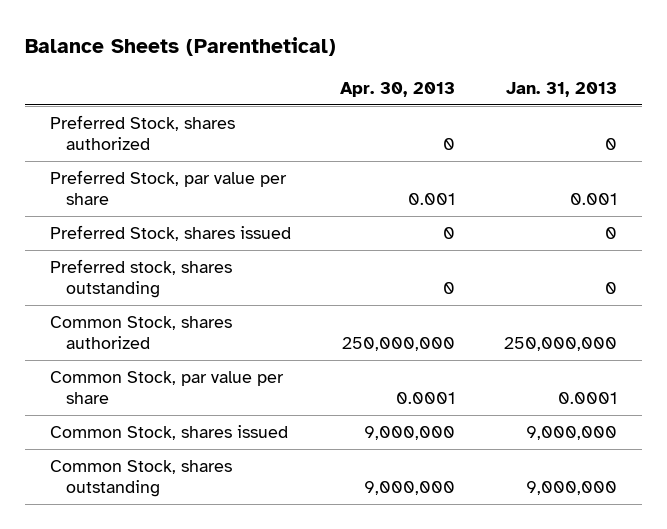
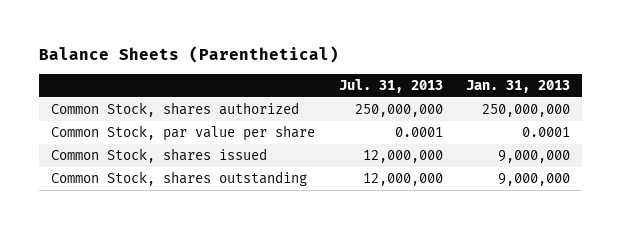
- | Apr. 30, 2013 | Jan. 31, 2013
+ | Jul. 31, 2013 | Jan. 31, 2013
- Preferred Stock, shares authorized | 0 | 0
- Preferred Stock, par value per share | 0.001 | 0.001
- Preferred Stock, shares issued | 0 | 0
- Preferred stock, shares outstanding | 0 | 0

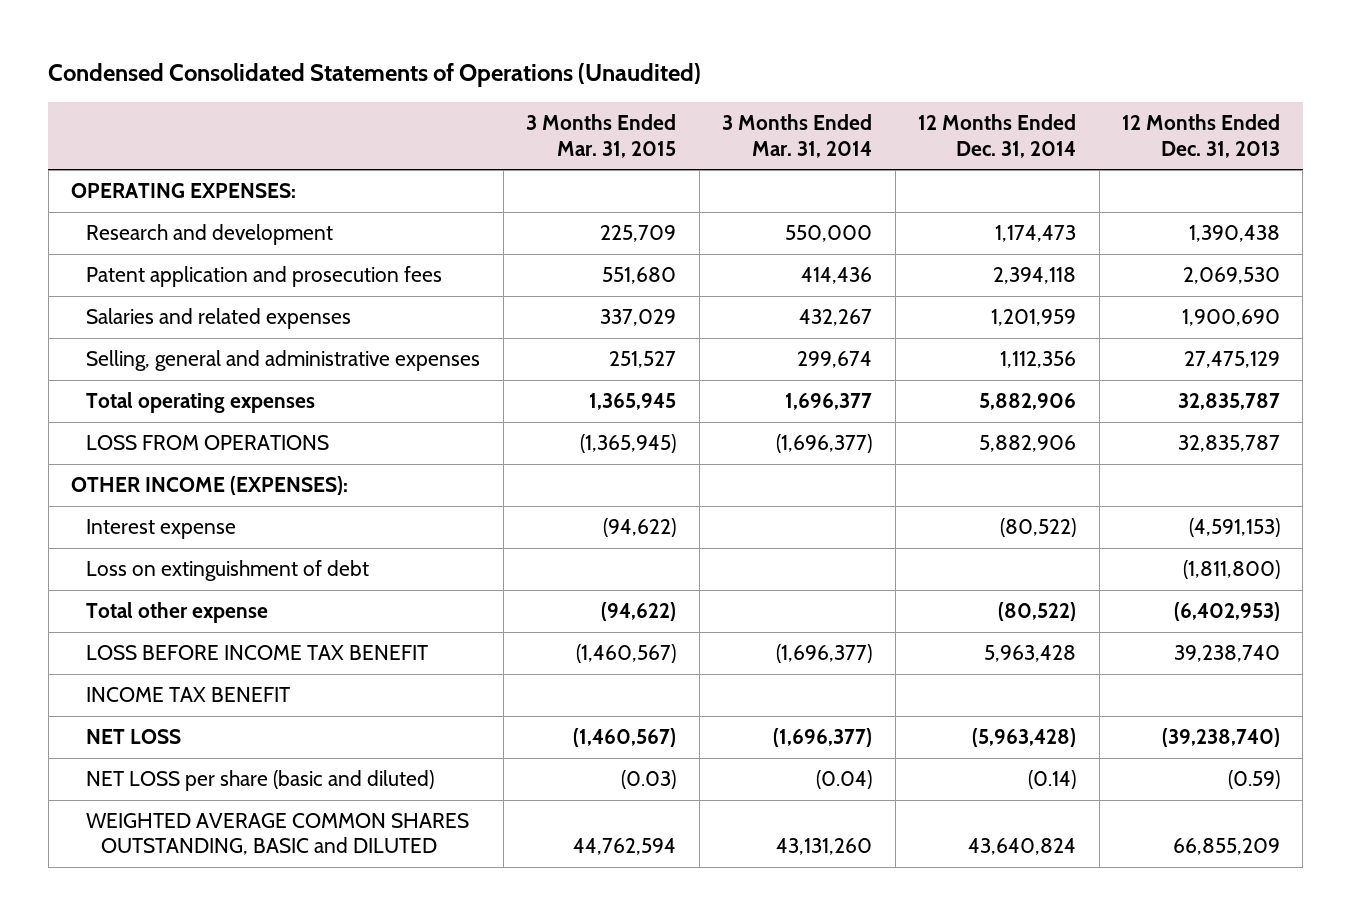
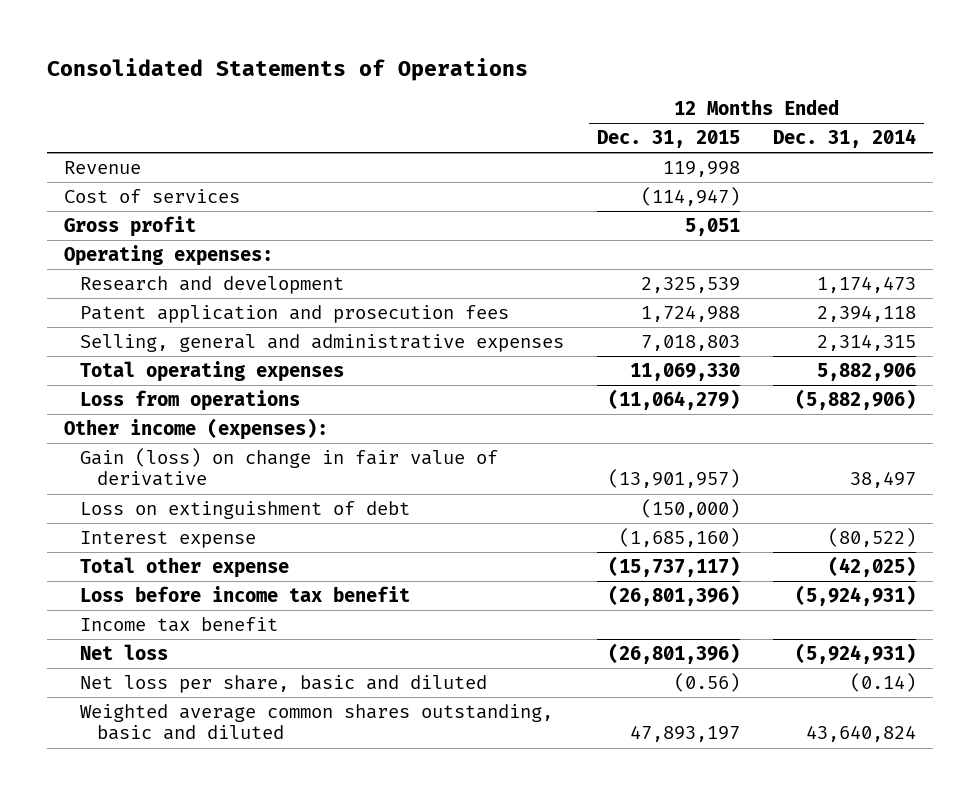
- Condensed Consolidated Statements of Operations (Unaudited)
+ Consolidated Statements of Operations
- | 3 Months Ended Mar. 31, 2015 | 3 Months Ended Mar. 31, 2014 | 12 Months Ended Dec. 31, 2014 | 12 Months Ended Dec. 31, 2013
+ | 12 Months Ended Dec. 31, 2015 | 12 Months Ended Dec. 31, 2014
- OPERATING EXPENSES:
+ Revenue | 119,998 |
+ Cost of services | (114,947) |
+ Gross profit | 5,051 |
+ Operating expenses:
- Salaries and related expenses | 337,029 | 432,267 | 1,201,959 | 1,900,690
- Selling, general and administrative expenses | 251,527 | 299,674 | 1,112,356 | 27,475,129
+ Selling, general and administrative expenses | 7,018,803 | 2,314,315
- LOSS FROM OPERATIONS | (1,365,945) | (1,696,377) | 5,882,906 | 32,835,787
- OTHER INCOME (EXPENSES):
+ Loss from operations | (11,064,279) | (5,882,906)
+ Other income (expenses):
+ Gain (loss) on change in fair value of derivative | (13,901,957) | 38,497
- Total other expense | (94,622) | | (80,522) | (6,402,953)
- LOSS BEFORE INCOME TAX BENEFIT | (1,460,567) | (1,696,377) | 5,963,428 | 39,238,740
- INCOME TAX BENEFIT
- NET LOSS | (1,460,567) | (1,696,377) | (5,963,428) | (39,238,740)
- NET LOSS per share (basic and diluted) | (0.03) | (0.04) | (0.14) | (0.59)
- WEIGHTED AVERAGE COMMON SHARES OUTSTANDING, BASIC and DILUTED | 44,762,594 | 43,131,260 | 43,640,824 | 66,855,209
moved down: Interest expense | (1,685,160) | (80,522)
+ Total other expense | (15,737,117) | (42,025)
+ Loss before income tax benefit | (26,801,396) | (5,924,931)
+ Income tax benefit
+ Net loss | (26,801,396) | (5,924,931)
+ Net loss per share, basic and diluted | (0.56) | (0.14)
+ Weighted average common shares outstanding, basic and diluted | 47,893,197 | 43,640,824

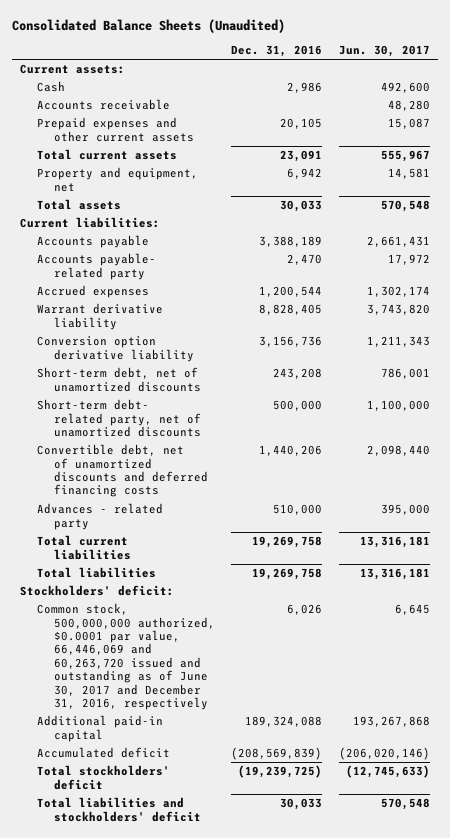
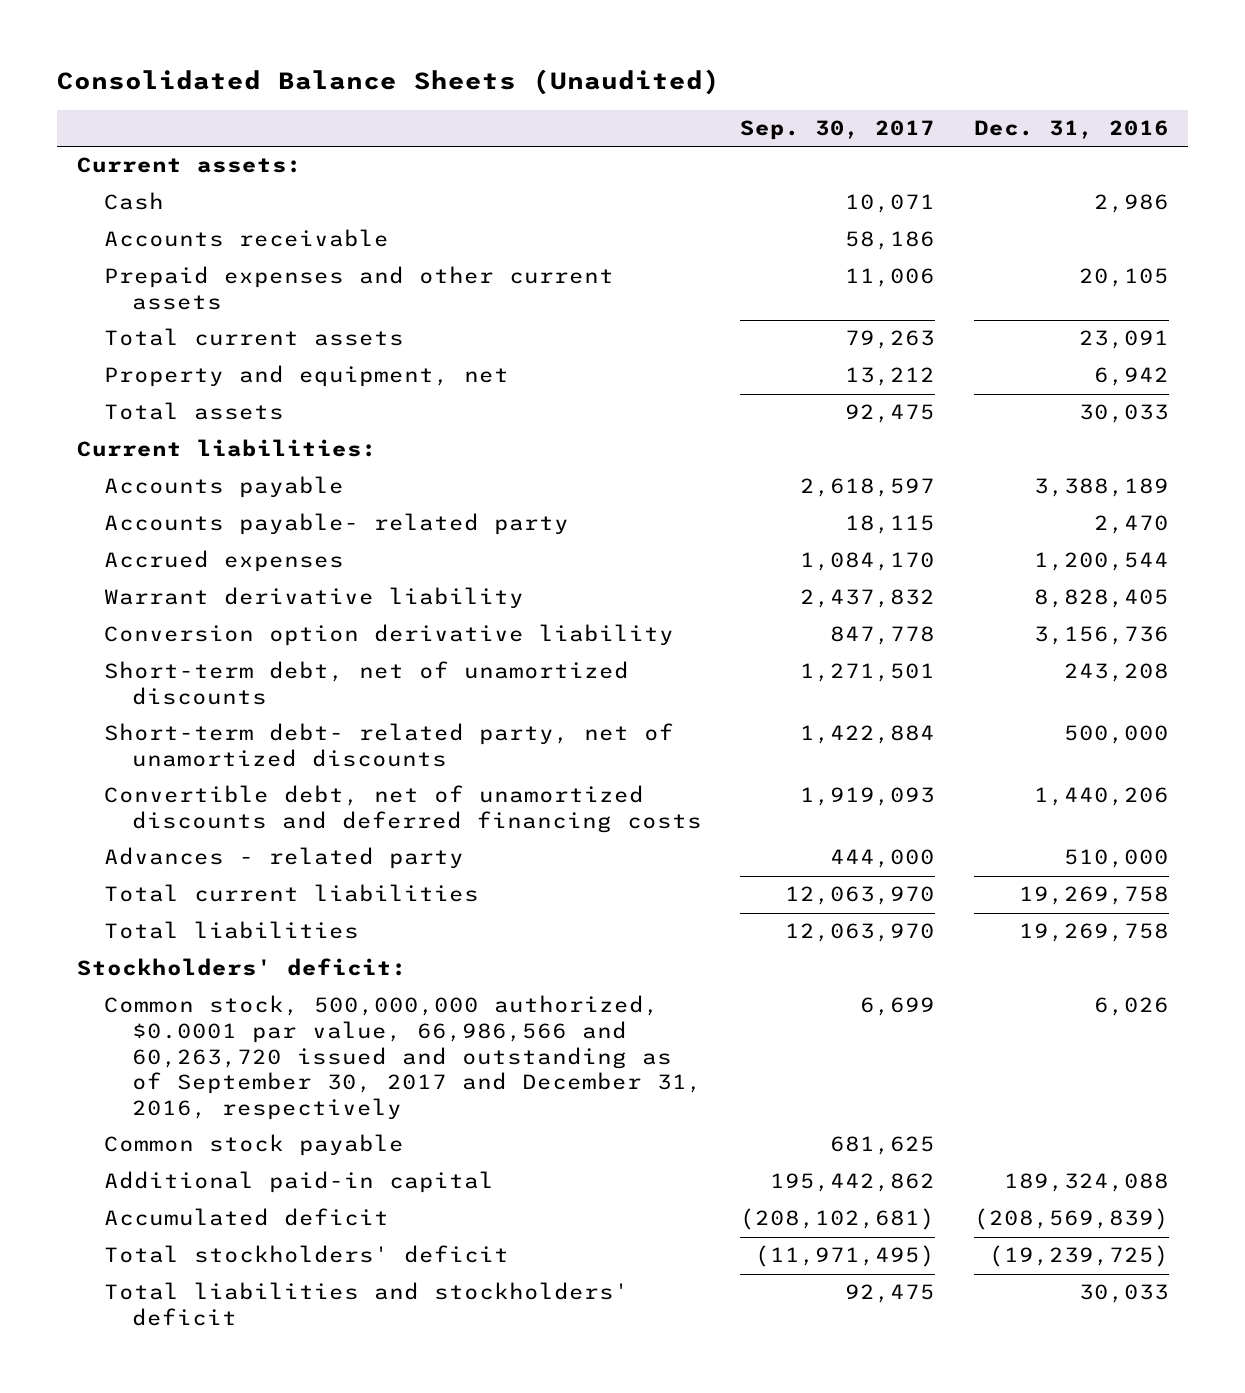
- | Dec. 31, 2016 | Jun. 30, 2017
+ | Sep. 30, 2017 | Dec. 31, 2016
- Common stock, 500,000,000 authorized, $0.0001 par value, 66,446,069 and 60,263,720 issued and outstanding as of June 30, 2017 and December 31, 2016, respectively | 6,026 | 6,645
+ Common stock, 500,000,000 authorized, $0.0001 par value, 66,986,566 and 60,263,720 issued and outstanding as of September 30, 2017 and December 31, 2016, respectively | 6,699 | 6,026
+ Common stock payable | 681,625 |

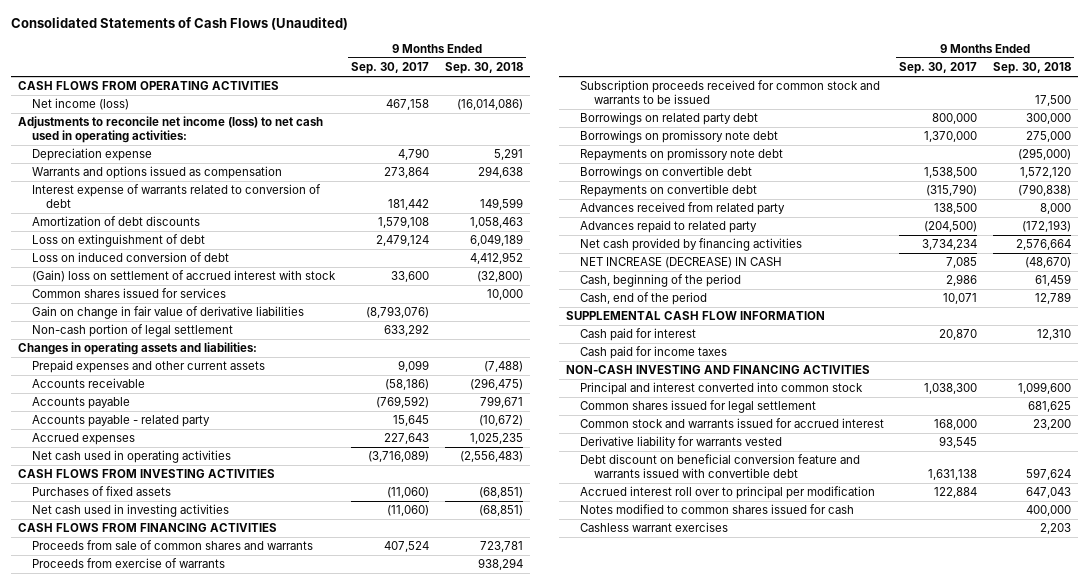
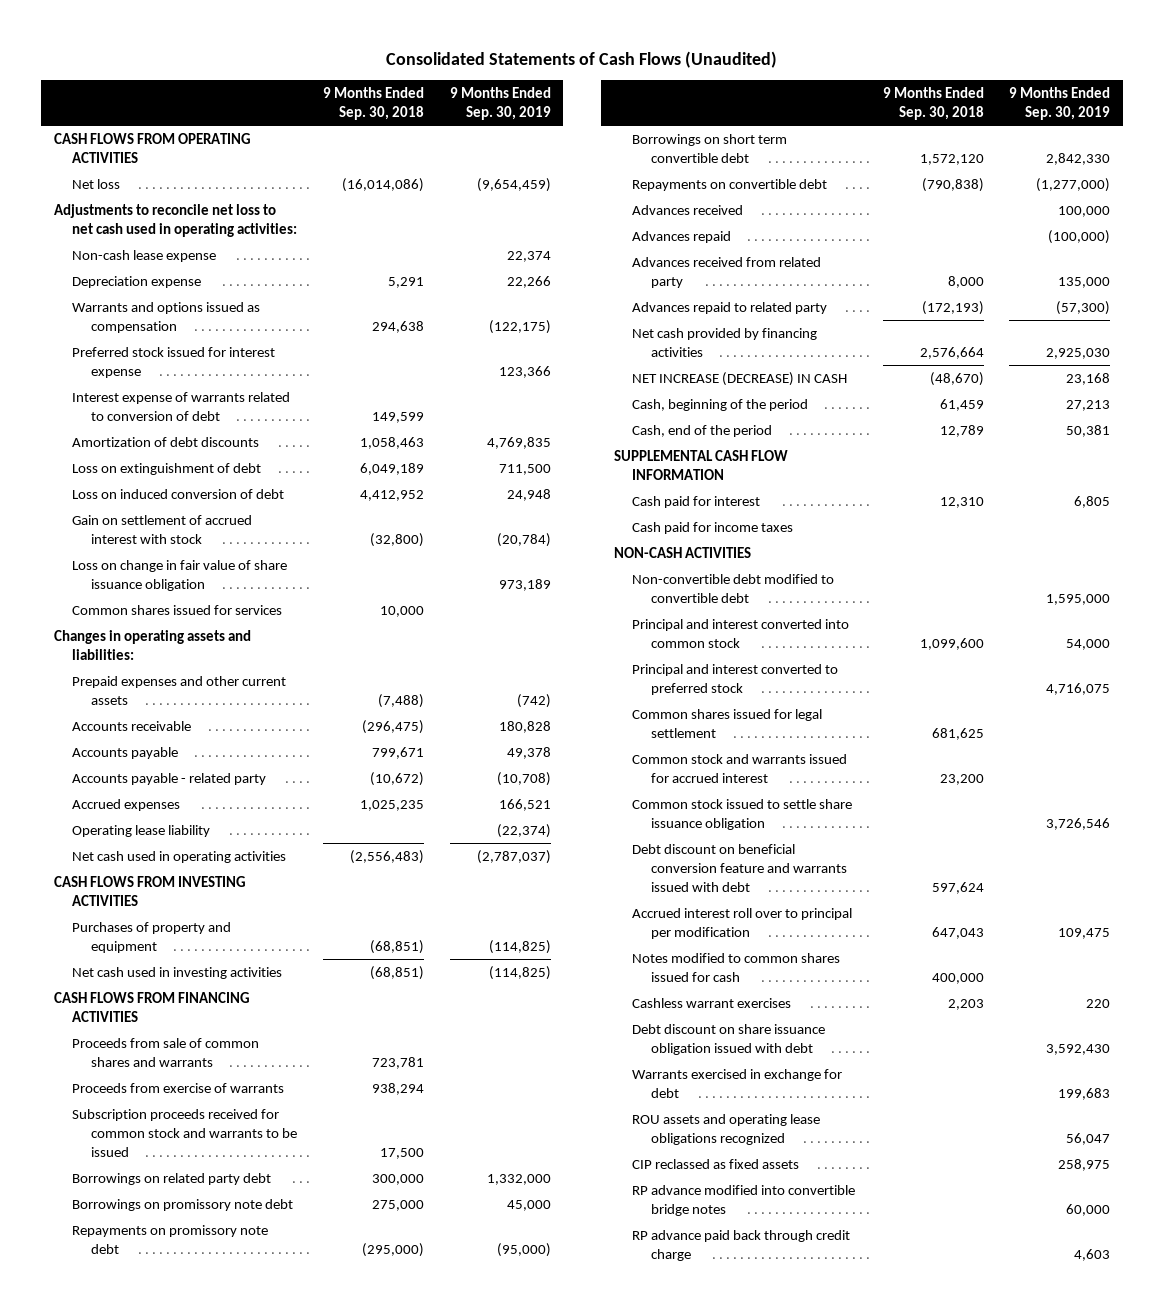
- | 9 Months Ended Sep. 30, 2017 | 9 Months Ended Sep. 30, 2018
+ | 9 Months Ended Sep. 30, 2018 | 9 Months Ended Sep. 30, 2019
- Net income (loss) | 467,158 | (16,014,086)
- Adjustments to reconcile net income (loss) to net cash used in operating activities:
+ Net loss | (16,014,086) | (9,654,459)
+ Adjustments to reconcile net loss to net cash used in operating activities:
+ Non-cash lease expense | | 22,374
+ Preferred stock issued for interest expense | | 123,366
- (Gain) loss on settlement of accrued interest with stock | 33,600 | (32,800)
+ Gain on settlement of accrued interest with stock | (32,800) | (20,784)
+ Loss on change in fair value of share issuance obligation | | 973,189
- Gain on change in fair value of derivative liabilities | (8,793,076) |
- Non-cash portion of legal settlement | 633,292 |
+ Operating lease liability | | (22,374)
- Purchases of fixed assets | (11,060) | (68,851)
+ Purchases of property and equipment | (68,851) | (114,825)
- Borrowings on convertible debt | 1,538,500 | 1,572,120
+ Borrowings on short term convertible debt | 1,572,120 | 2,842,330
+ Advances received | | 100,000
+ Advances repaid | | (100,000)
- NON-CASH INVESTING AND FINANCING ACTIVITIES
+ NON-CASH ACTIVITIES
+ Non-convertible debt modified to convertible debt | | 1,595,000
+ Principal and interest converted to preferred stock | | 4,716,075
- Derivative liability for warrants vested | 93,545 |
- Debt discount on beneficial conversion feature and warrants issued with convertible debt | 1,631,138 | 597,624
+ Common stock issued to settle share issuance obligation | | 3,726,546
+ Debt discount on beneficial conversion feature and warrants issued with debt | 597,624 |
+ Debt discount on share issuance obligation issued with debt | | 3,592,430
+ Warrants exercised in exchange for debt | | 199,683
+ ROU assets and operating lease obligations recognized | | 56,047
+ CIP reclassed as fixed assets | | 258,975
+ RP advance modified into convertible bridge notes | | 60,000
+ RP advance paid back through credit charge | | 4,603

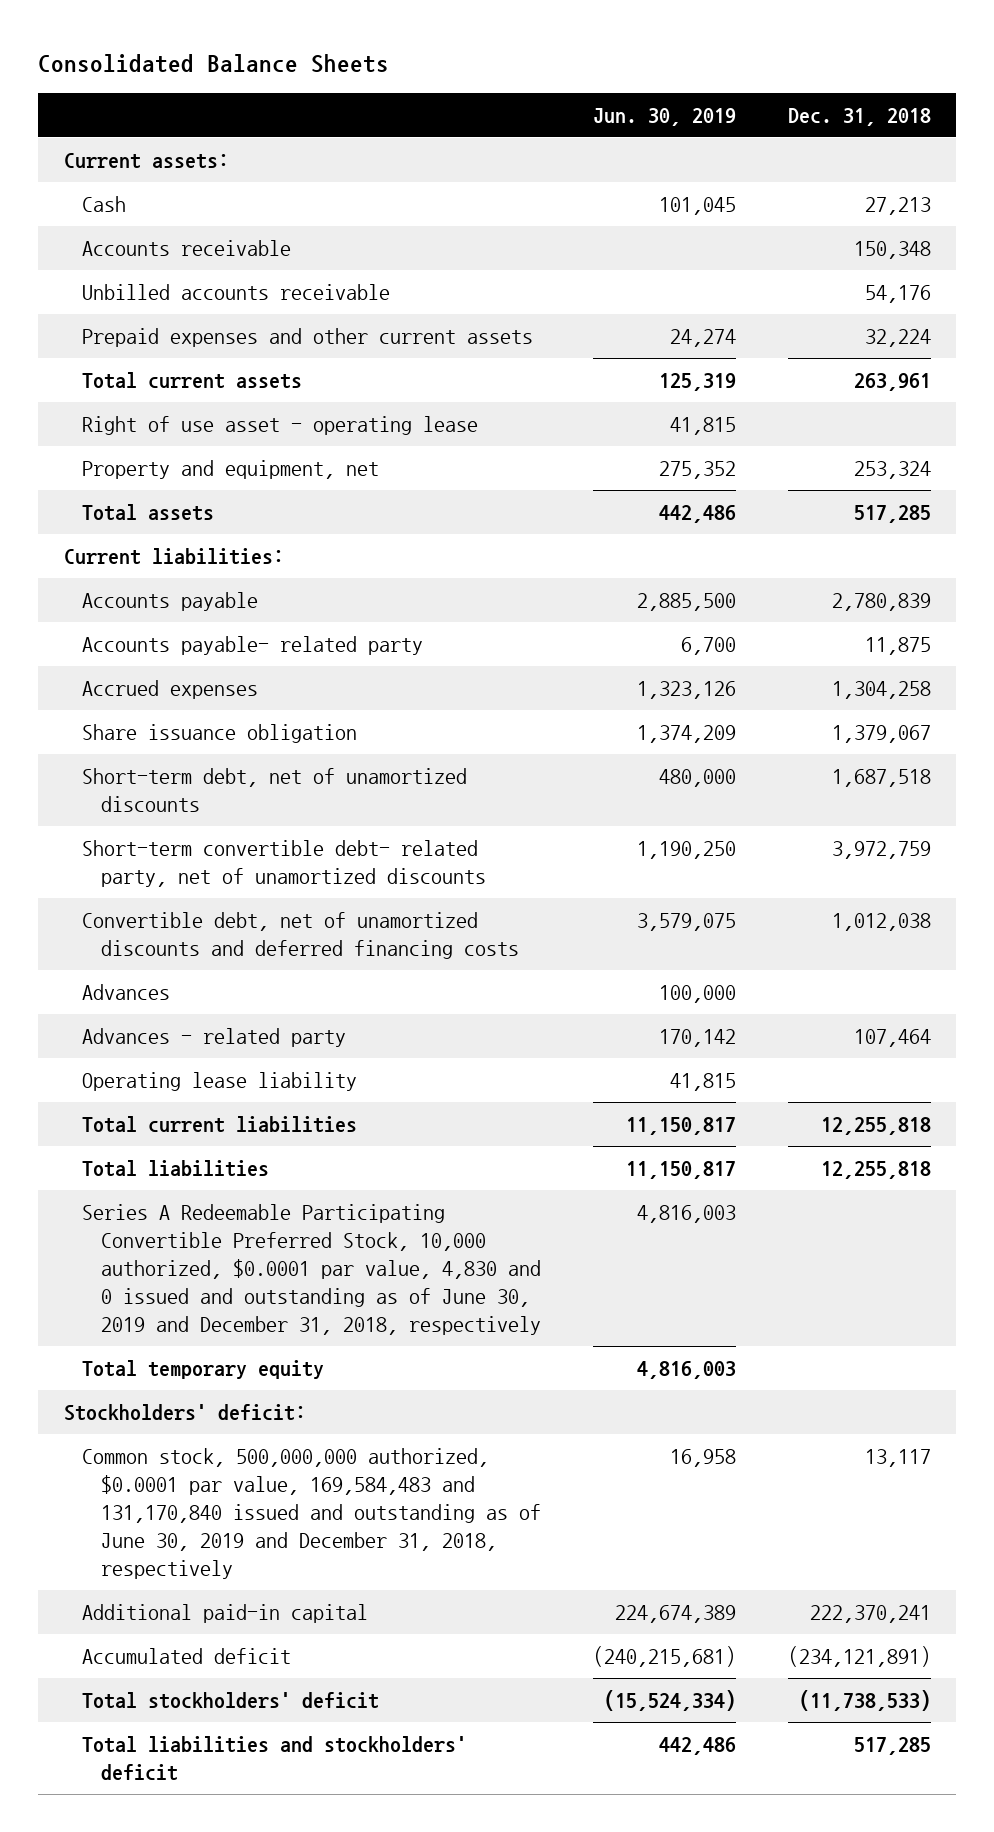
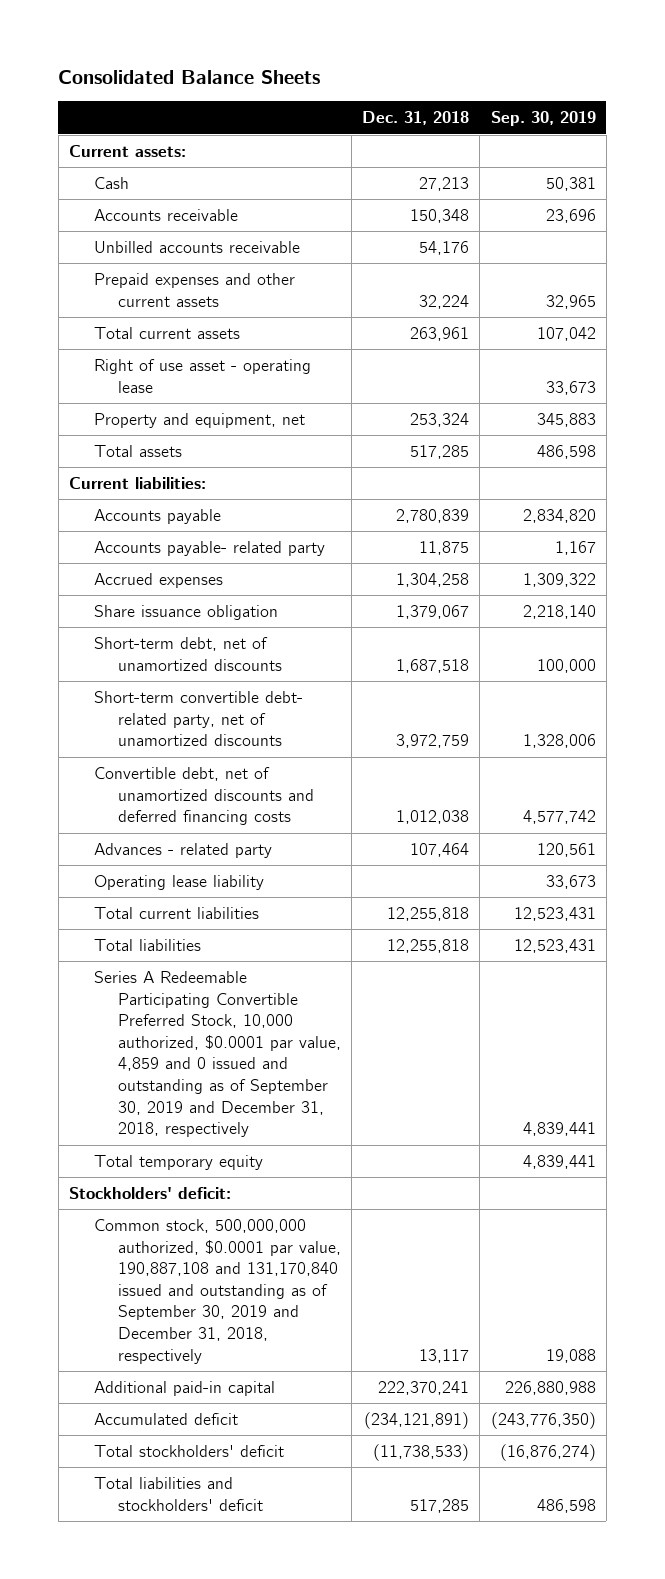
- | Jun. 30, 2019 | Dec. 31, 2018
+ | Dec. 31, 2018 | Sep. 30, 2019
- Advances | 100,000 |
- Series A Redeemable Participating Convertible Preferred Stock, 10,000 authorized, $0.0001 par value, 4,830 and 0 issued and outstanding as of June 30, 2019 and December 31, 2018, respectively | 4,816,003 |
+ Series A Redeemable Participating Convertible Preferred Stock, 10,000 authorized, $0.0001 par value, 4,859 and 0 issued and outstanding as of September 30, 2019 and December 31, 2018, respectively | | 4,839,441
- Common stock, 500,000,000 authorized, $0.0001 par value, 169,584,483 and 131,170,840 issued and outstanding as of June 30, 2019 and December 31, 2018, respectively | 16,958 | 13,117
+ Common stock, 500,000,000 authorized, $0.0001 par value, 190,887,108 and 131,170,840 issued and outstanding as of September 30, 2019 and December 31, 2018, respectively | 13,117 | 19,088

